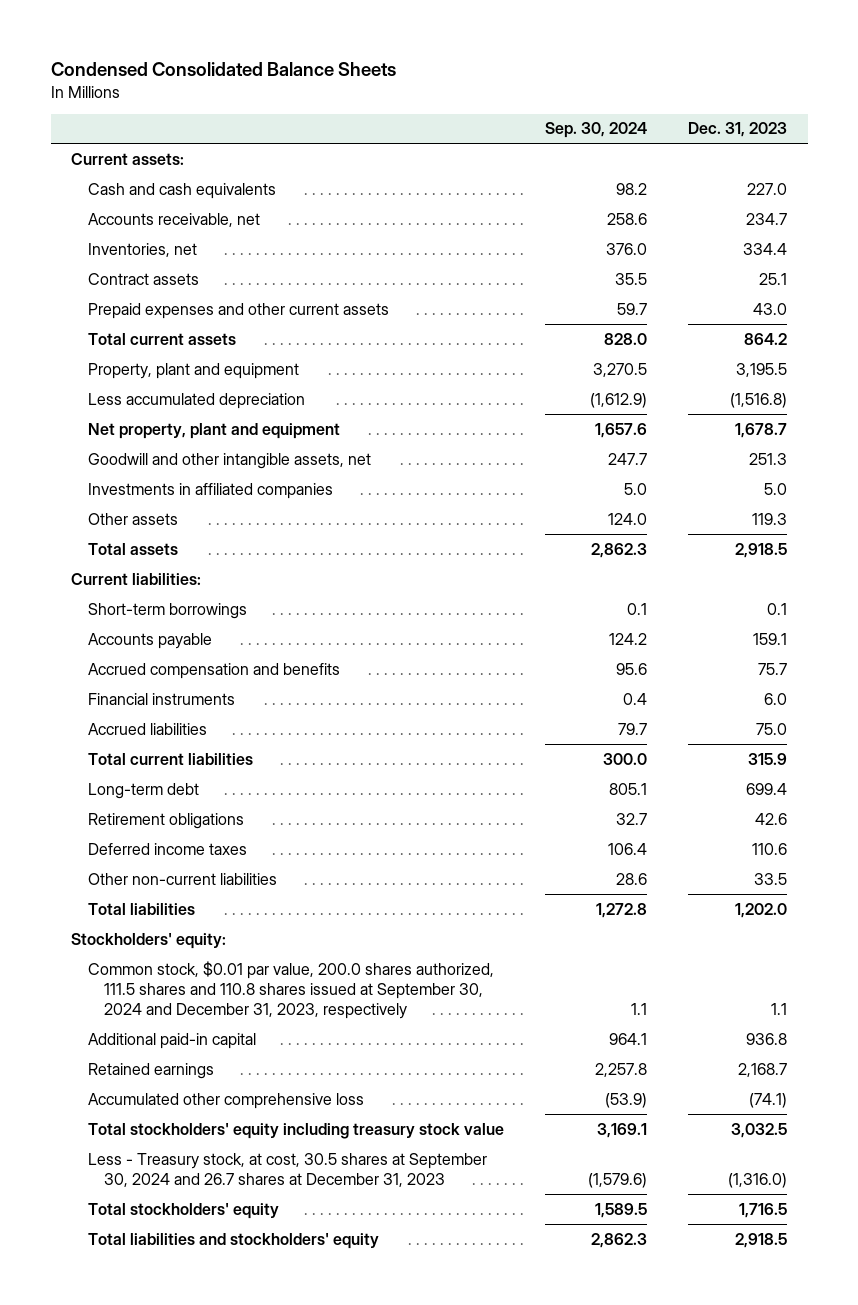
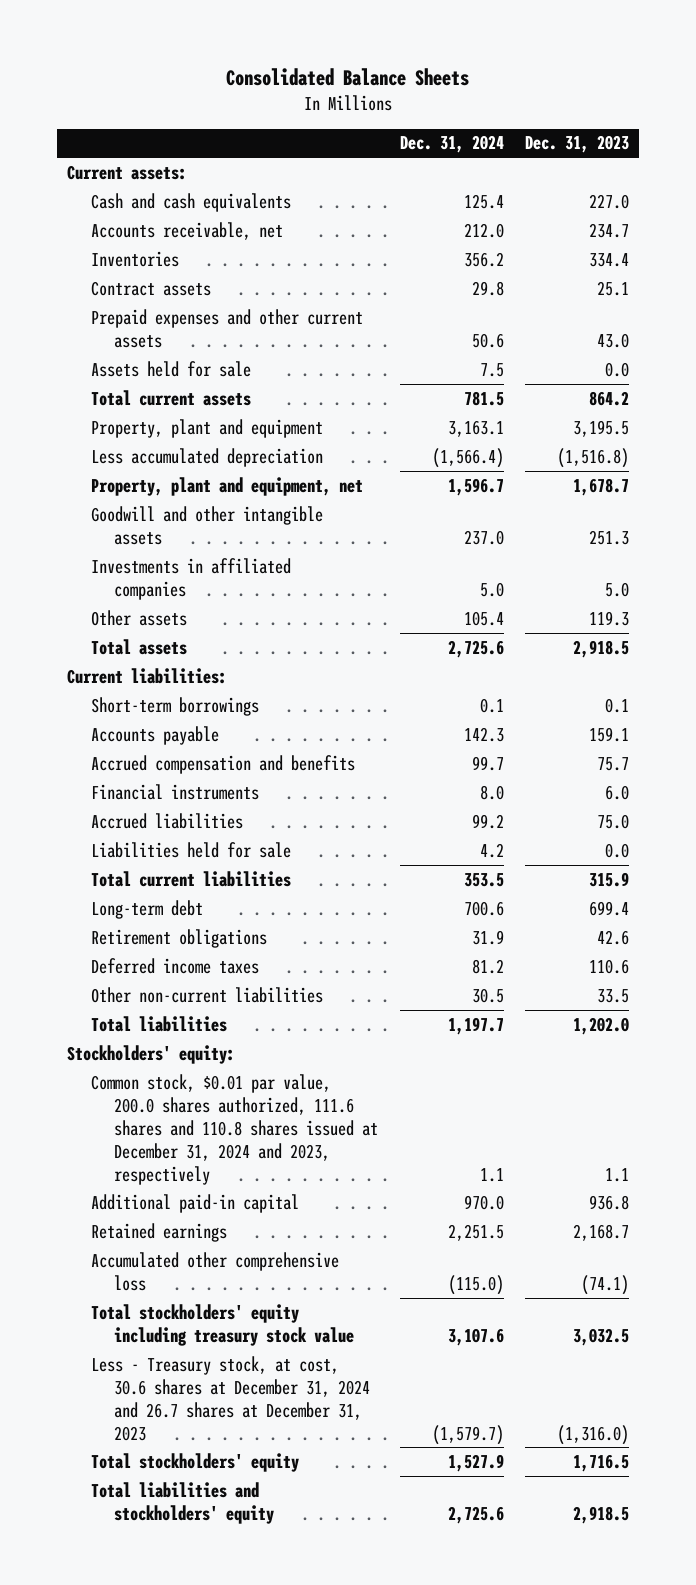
- Condensed Consolidated Balance Sheets
+ Consolidated Balance Sheets
- | Sep. 30, 2024 | Dec. 31, 2023
+ | Dec. 31, 2024 | Dec. 31, 2023
- Inventories, net | 376.0 | 334.4
+ Inventories | 356.2 | 334.4
+ Assets held for sale | 7.5 | 0.0
- Net property, plant and equipment | 1,657.6 | 1,678.7
- Goodwill and other intangible assets, net | 247.7 | 251.3
+ Property, plant and equipment, net | 1,596.7 | 1,678.7
+ Goodwill and other intangible assets | 237.0 | 251.3
+ Liabilities held for sale | 4.2 | 0.0
- Common stock, $0.01 par value, 200.0 shares authorized, 111.5 shares and 110.8 shares issued at September 30, 2024 and December 31, 2023, respectively | 1.1 | 1.1
+ Common stock, $0.01 par value, 200.0 shares authorized, 111.6 shares and 110.8 shares issued at December 31, 2024 and 2023, respectively | 1.1 | 1.1
- Less - Treasury stock, at cost, 30.5 shares at September 30, 2024 and 26.7 shares at December 31, 2023 | (1,579.6) | (1,316.0)
+ Less - Treasury stock, at cost, 30.6 shares at December 31, 2024 and 26.7 shares at December 31, 2023 | (1,579.7) | (1,316.0)

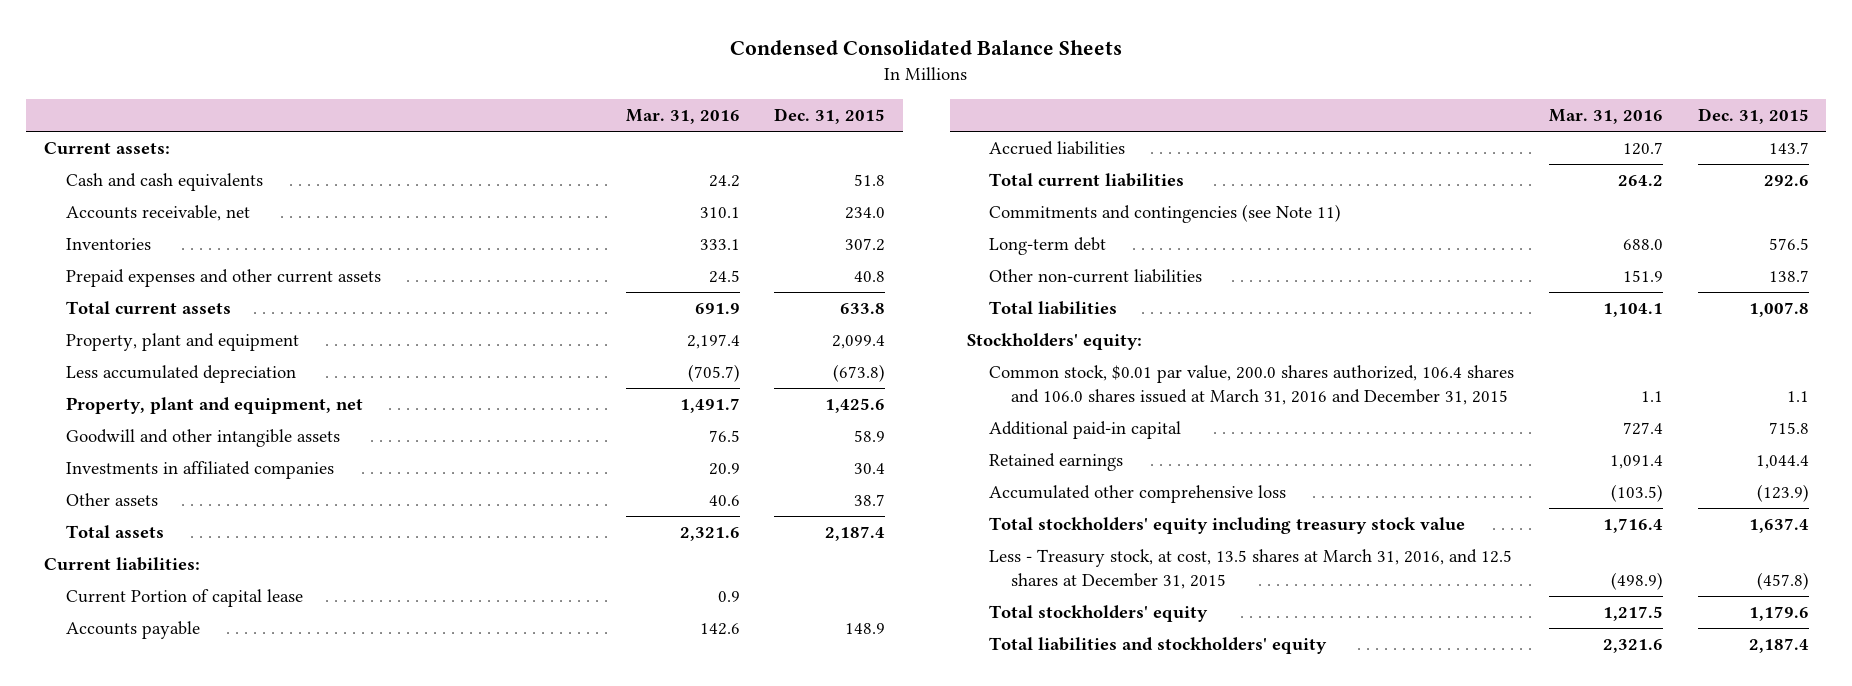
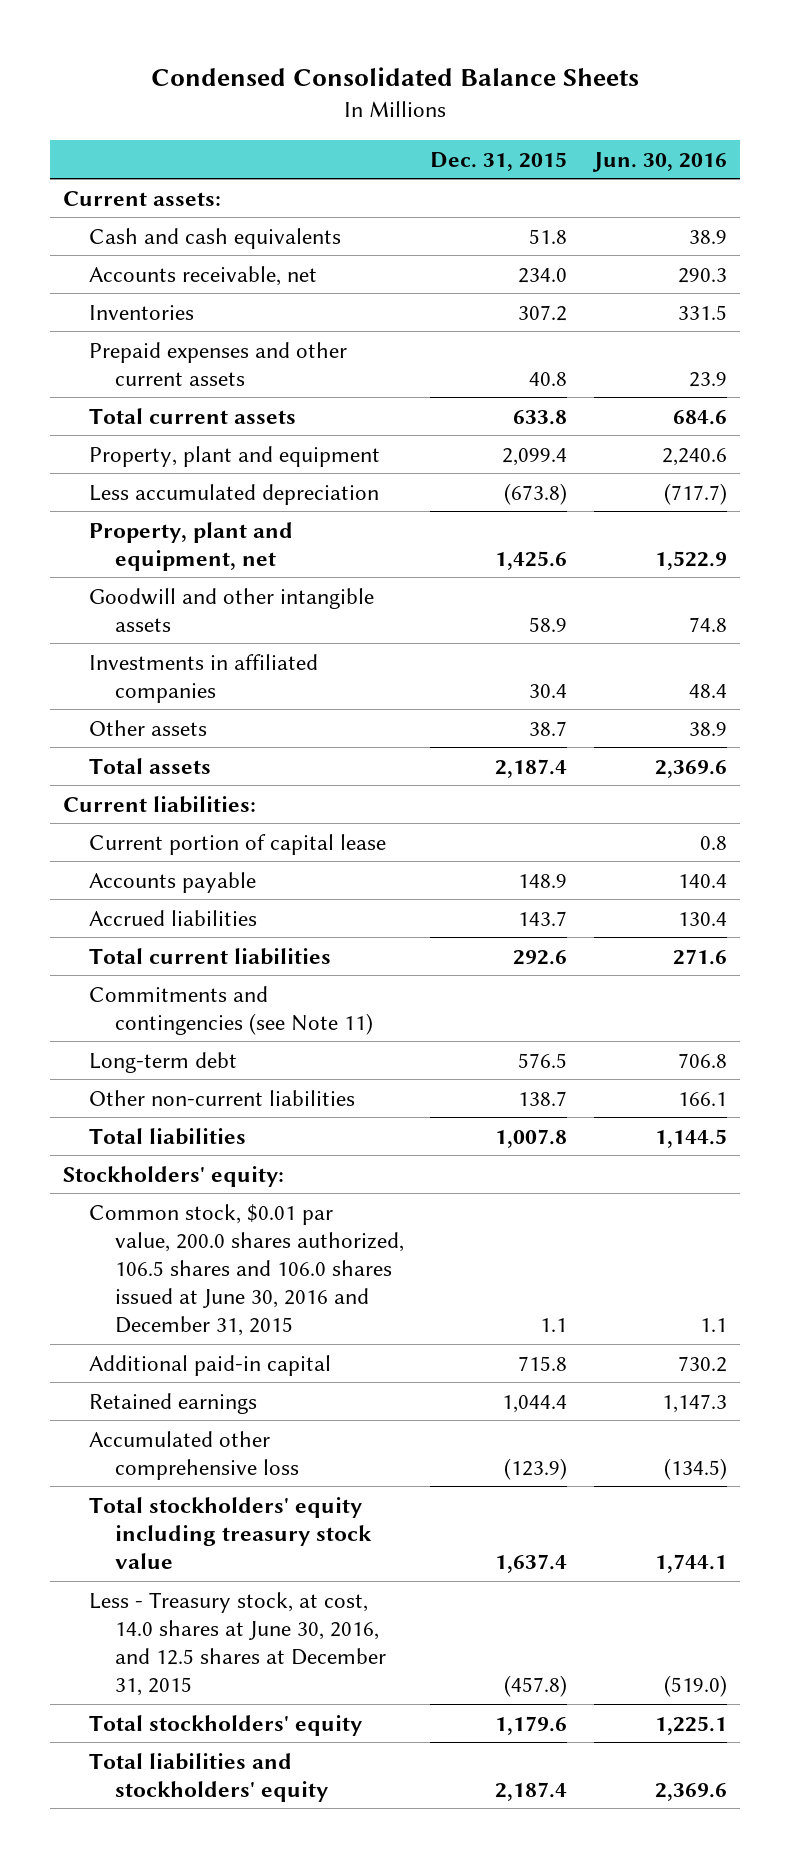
- | Mar. 31, 2016 | Dec. 31, 2015
+ | Dec. 31, 2015 | Jun. 30, 2016
- Current Portion of capital lease | 0.9 |
+ Current portion of capital lease | | 0.8
- Common stock, $0.01 par value, 200.0 shares authorized, 106.4 shares and 106.0 shares issued at March 31, 2016 and December 31, 2015 | 1.1 | 1.1
+ Common stock, $0.01 par value, 200.0 shares authorized, 106.5 shares and 106.0 shares issued at June 30, 2016 and December 31, 2015 | 1.1 | 1.1
- Less - Treasury stock, at cost, 13.5 shares at March 31, 2016, and 12.5 shares at December 31, 2015 | (498.9) | (457.8)
+ Less - Treasury stock, at cost, 14.0 shares at June 30, 2016, and 12.5 shares at December 31, 2015 | (457.8) | (519.0)

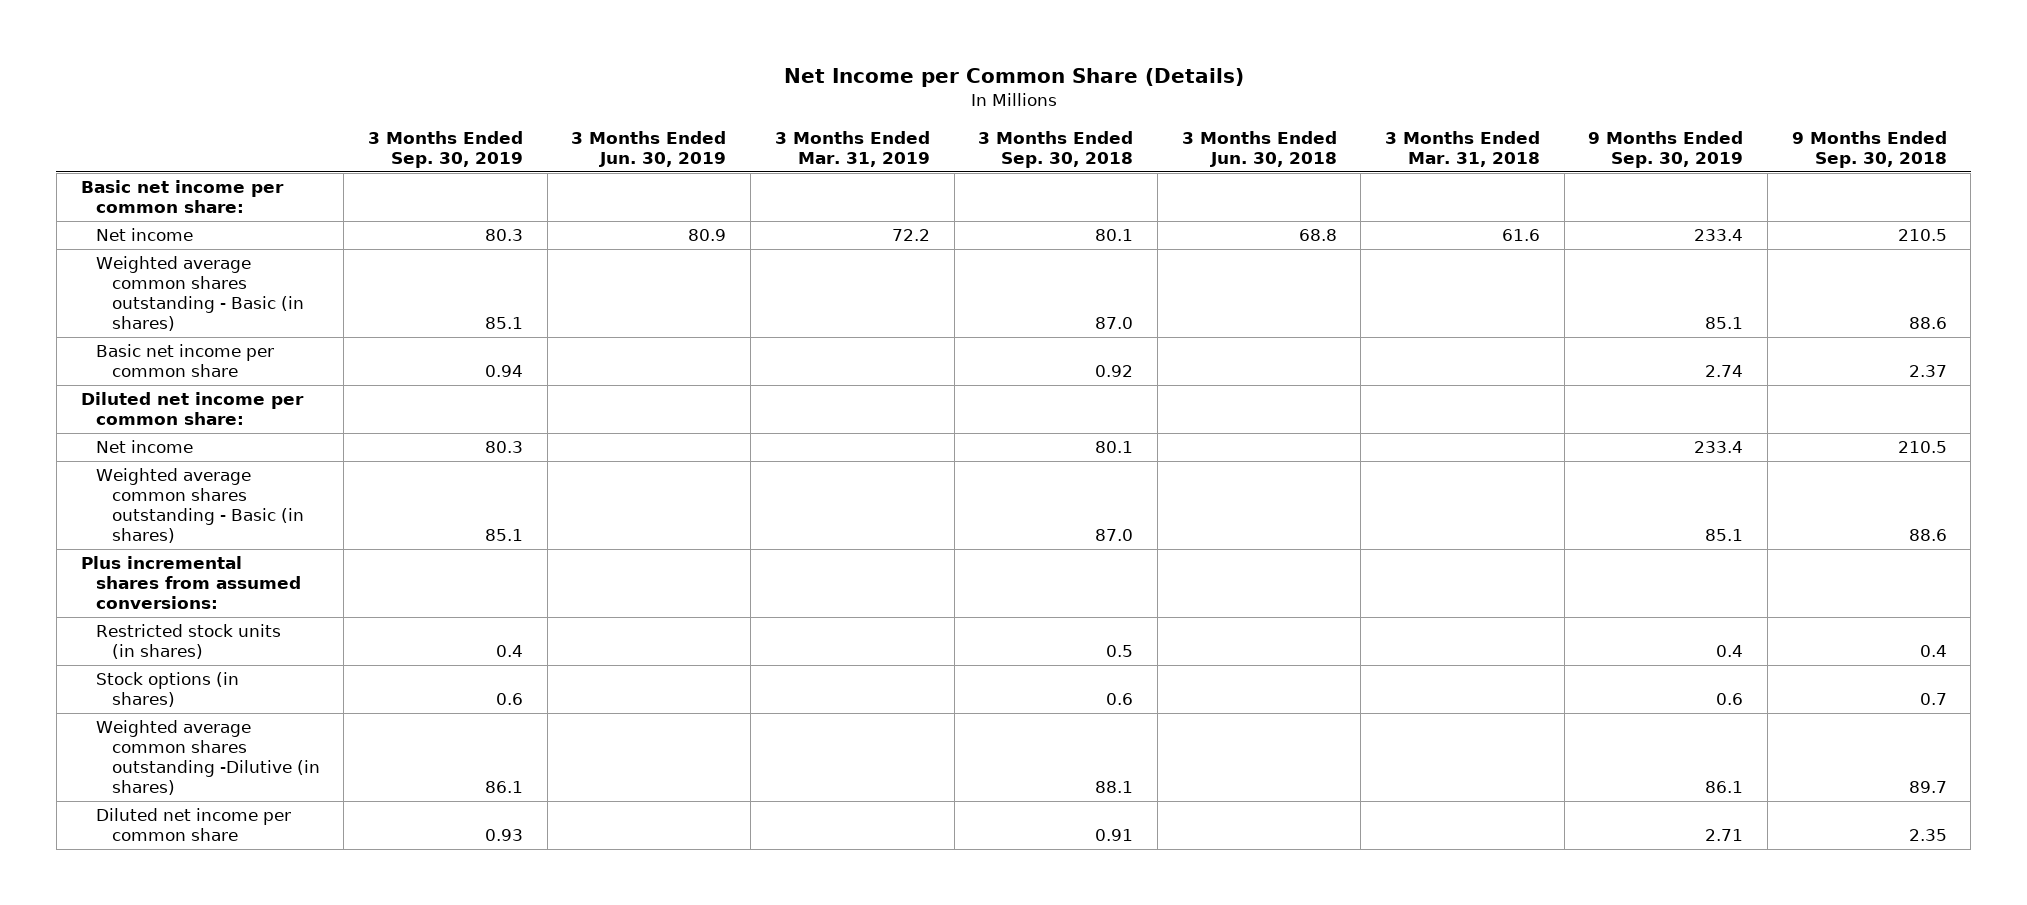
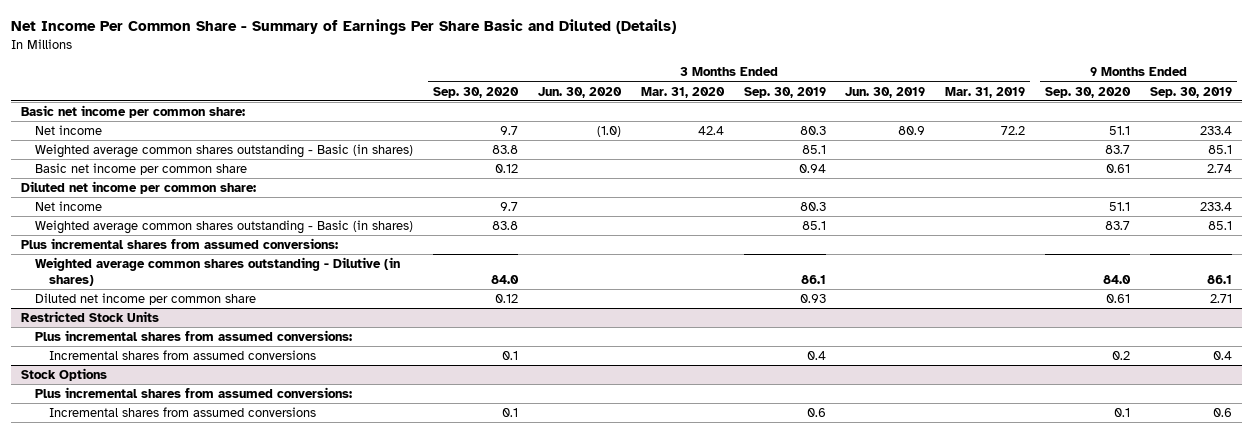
- Net Income per Common Share (Details)
+ Net Income Per Common Share - Summary of Earnings Per Share Basic and Diluted (Details)
- | 3 Months Ended Sep. 30, 2019 | 3 Months Ended Jun. 30, 2019 | 3 Months Ended Mar. 31, 2019 | 3 Months Ended Sep. 30, 2018 | 3 Months Ended Jun. 30, 2018 | 3 Months Ended Mar. 31, 2018 | 9 Months Ended Sep. 30, 2019 | 9 Months Ended Sep. 30, 2018
+ | 3 Months Ended Sep. 30, 2020 | 3 Months Ended Jun. 30, 2020 | 3 Months Ended Mar. 31, 2020 | 3 Months Ended Sep. 30, 2019 | 3 Months Ended Jun. 30, 2019 | 3 Months Ended Mar. 31, 2019 | 9 Months Ended Sep. 30, 2020 | 9 Months Ended Sep. 30, 2019
- Restricted stock units (in shares) | 0.4 | | | 0.5 | | | 0.4 | 0.4
- Stock options (in shares) | 0.6 | | | 0.6 | | | 0.6 | 0.7
- Weighted average common shares outstanding -Dilutive (in shares) | 86.1 | | | 88.1 | | | 86.1 | 89.7
+ Weighted average common shares outstanding - Dilutive (in shares) | 84.0 | | | 86.1 | | | 84.0 | 86.1
+ Restricted Stock Units
+ Plus incremental shares from assumed conversions:
+ Incremental shares from assumed conversions | 0.1 | | | 0.4 | | | 0.2 | 0.4
+ Stock Options
+ Plus incremental shares from assumed conversions:
+ Incremental shares from assumed conversions | 0.1 | | | 0.6 | | | 0.1 | 0.6

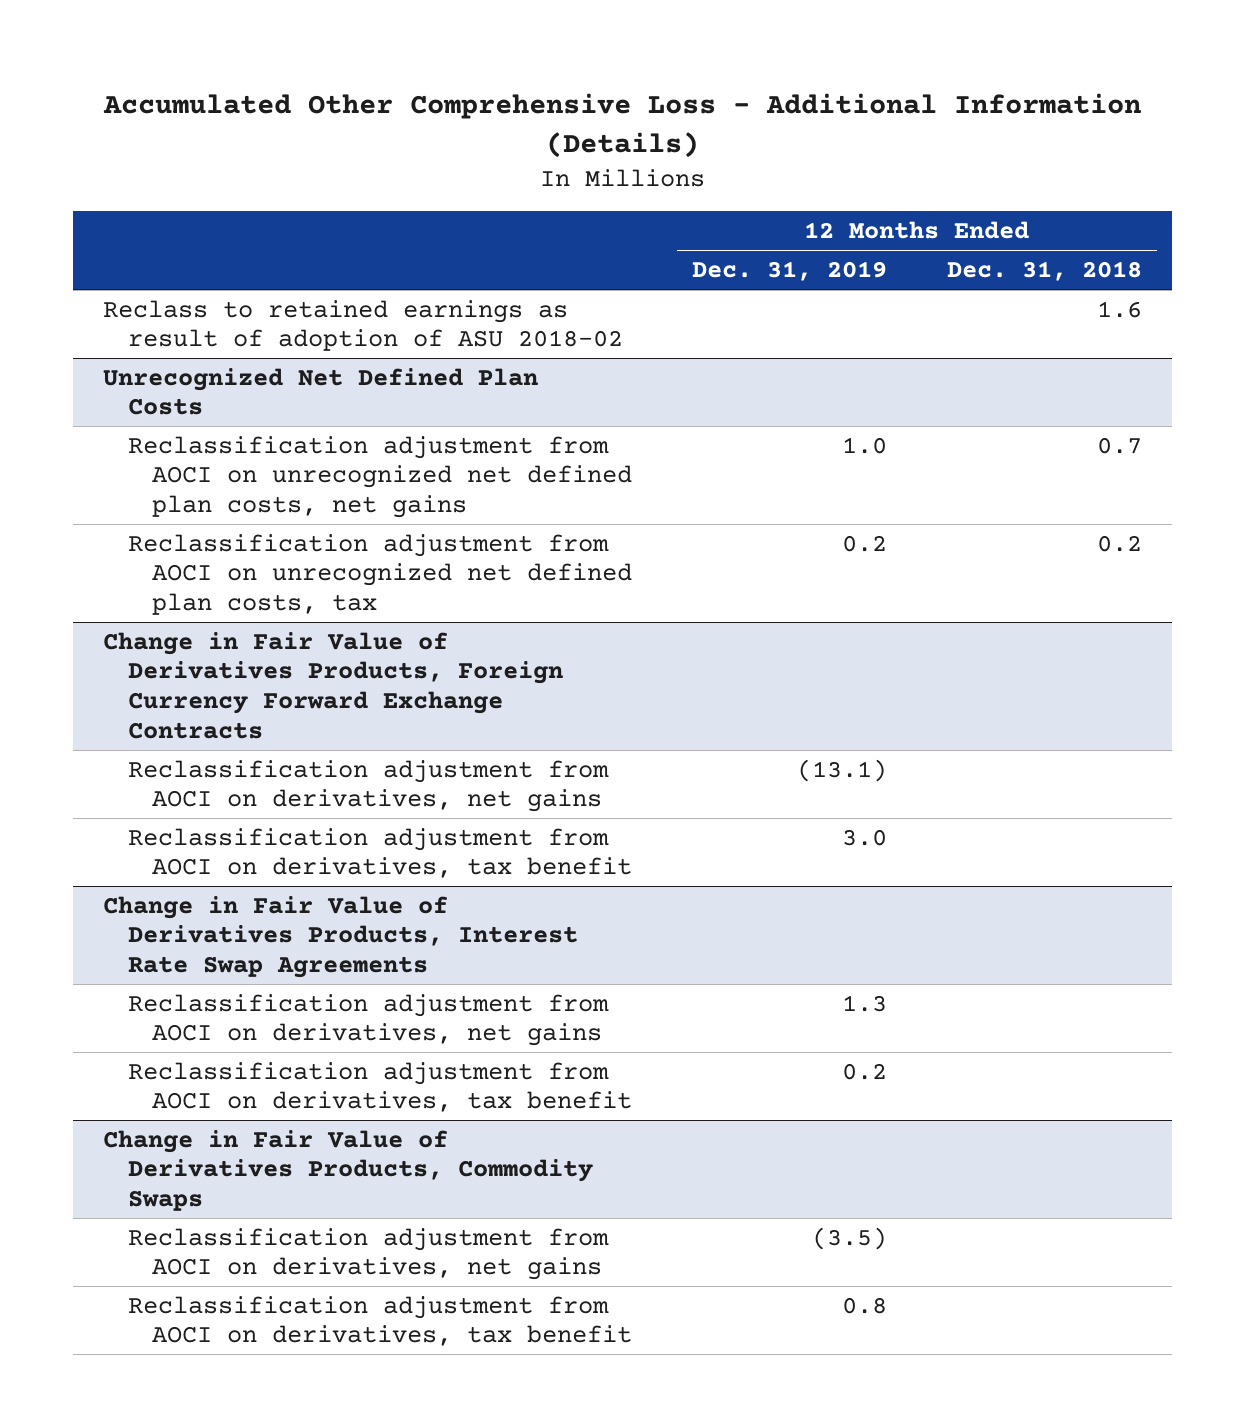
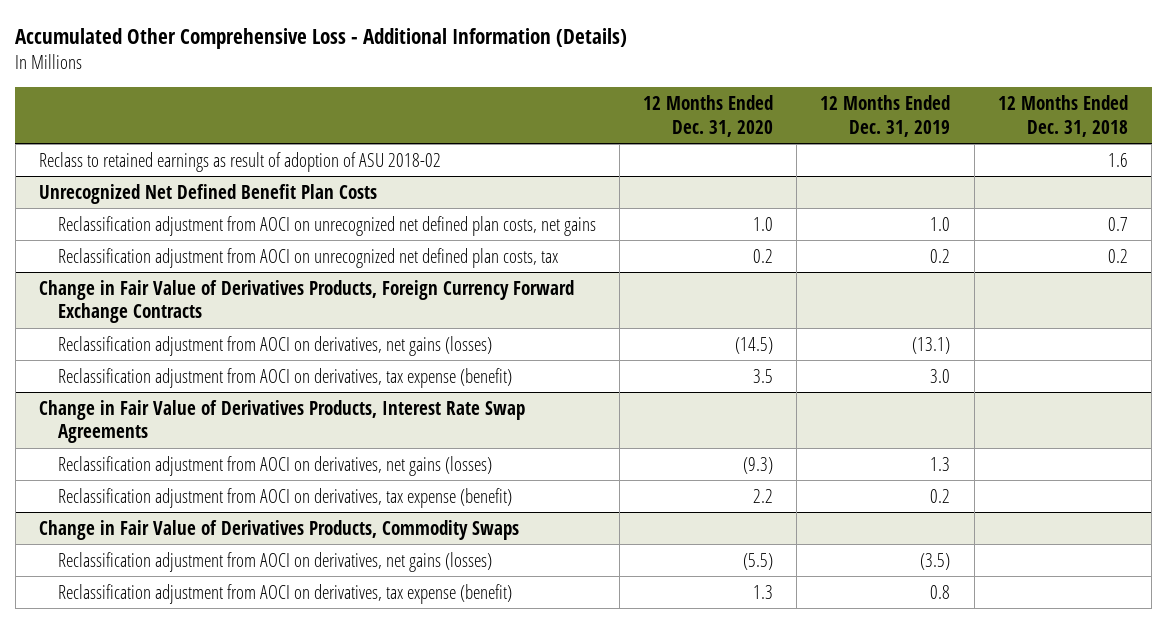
- | 12 Months Ended Dec. 31, 2019 | 12 Months Ended Dec. 31, 2018
+ | 12 Months Ended Dec. 31, 2020 | 12 Months Ended Dec. 31, 2019 | 12 Months Ended Dec. 31, 2018
- Unrecognized Net Defined Plan Costs
+ Unrecognized Net Defined Benefit Plan Costs
@ Change in Fair Value of Derivatives Products, Foreign Currency Forward Exchange Contracts
- Reclassification adjustment from AOCI on derivatives, net gains | (13.1) |
- Reclassification adjustment from AOCI on derivatives, tax benefit | 3.0 |
+ Reclassification adjustment from AOCI on derivatives, net gains (losses) | (14.5) | (13.1) |
+ Reclassification adjustment from AOCI on derivatives, tax expense (benefit) | 3.5 | 3.0 |
@ Change in Fair Value of Derivatives Products, Interest Rate Swap Agreements
- Reclassification adjustment from AOCI on derivatives, net gains | 1.3 |
- Reclassification adjustment from AOCI on derivatives, tax benefit | 0.2 |
+ Reclassification adjustment from AOCI on derivatives, net gains (losses) | (9.3) | 1.3 |
+ Reclassification adjustment from AOCI on derivatives, tax expense (benefit) | 2.2 | 0.2 |
@ Change in Fair Value of Derivatives Products, Commodity Swaps
- Reclassification adjustment from AOCI on derivatives, net gains | (3.5) |
- Reclassification adjustment from AOCI on derivatives, tax benefit | 0.8 |
+ Reclassification adjustment from AOCI on derivatives, net gains (losses) | (5.5) | (3.5) |
+ Reclassification adjustment from AOCI on derivatives, tax expense (benefit) | 1.3 | 0.8 |

